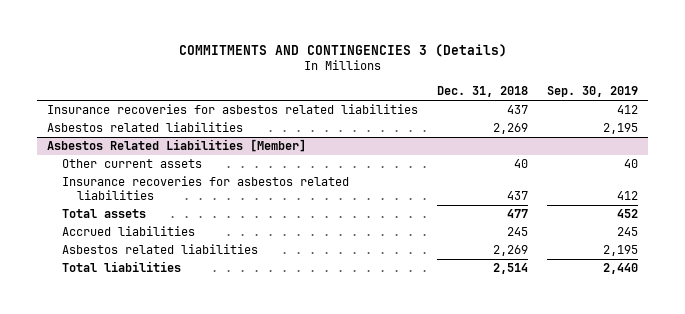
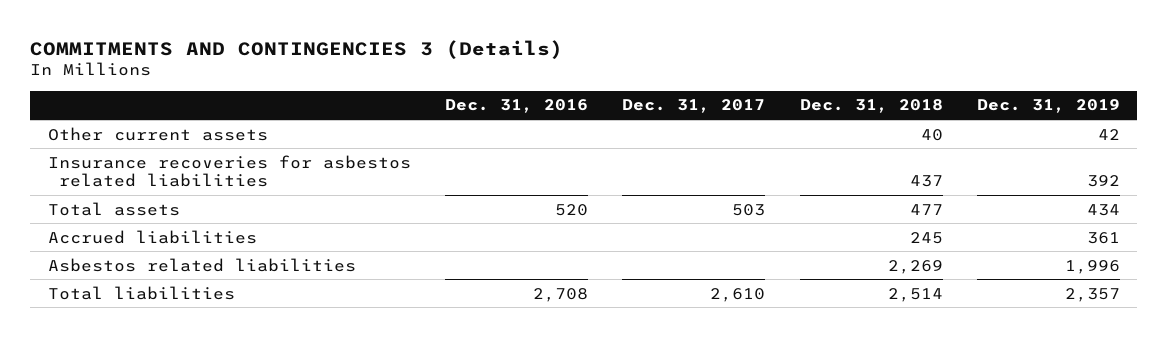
- | Dec. 31, 2018 | Sep. 30, 2019
+ | Dec. 31, 2016 | Dec. 31, 2017 | Dec. 31, 2018 | Dec. 31, 2019
- Insurance recoveries for asbestos related liabilities | 437 | 412
- Asbestos related liabilities | 2,269 | 2,195
- Asbestos Related Liabilities [Member]

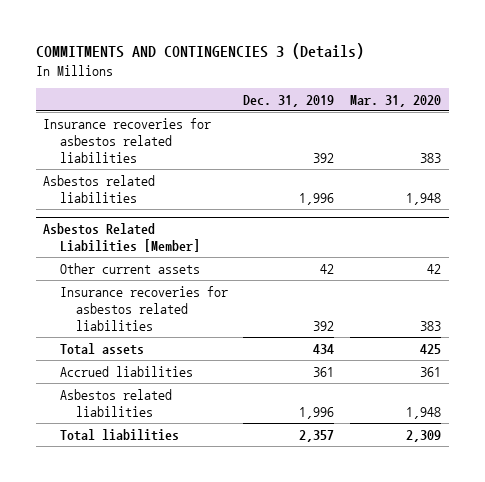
- | Dec. 31, 2016 | Dec. 31, 2017 | Dec. 31, 2018 | Dec. 31, 2019
+ | Dec. 31, 2019 | Mar. 31, 2020
+ Insurance recoveries for asbestos related liabilities | 392 | 383
+ Asbestos related liabilities | 1,996 | 1,948
+ Asbestos Related Liabilities [Member]

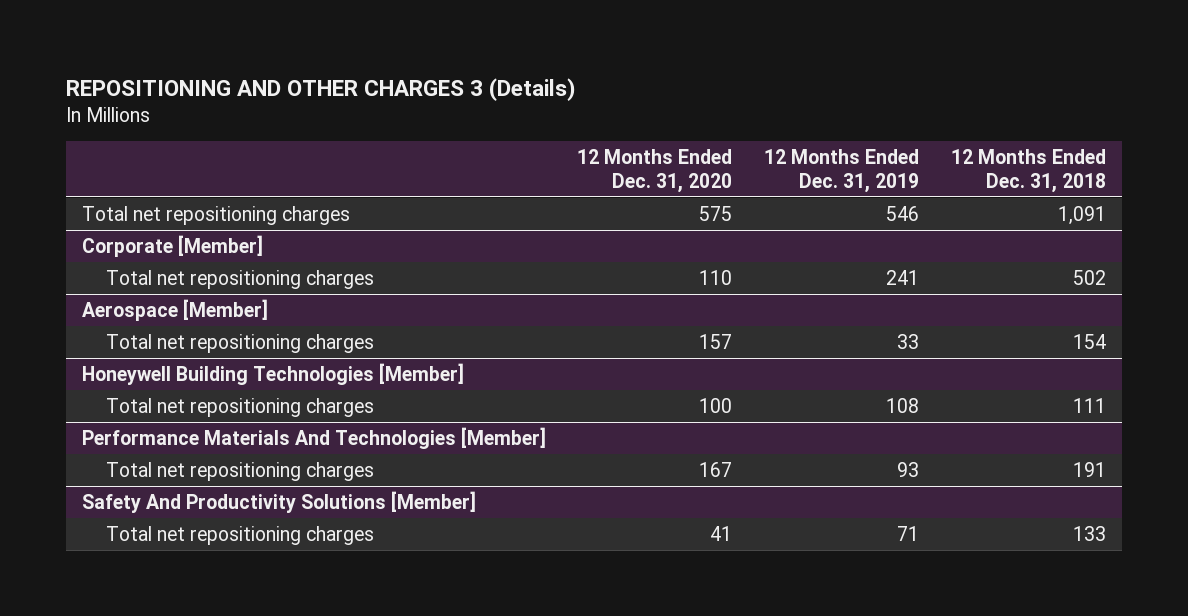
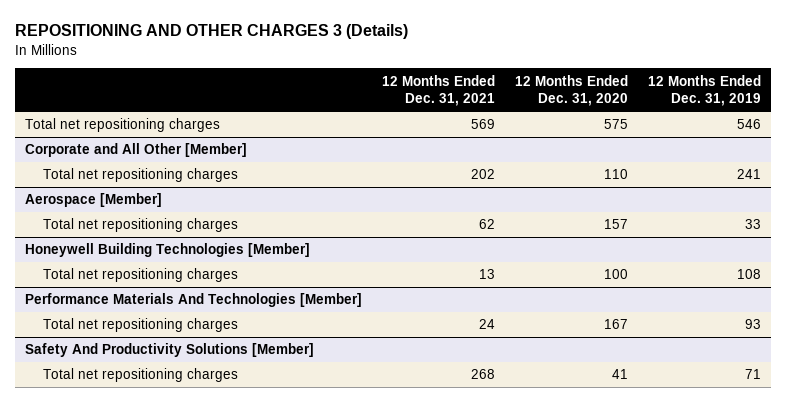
- | 12 Months Ended Dec. 31, 2020 | 12 Months Ended Dec. 31, 2019 | 12 Months Ended Dec. 31, 2018
+ | 12 Months Ended Dec. 31, 2021 | 12 Months Ended Dec. 31, 2020 | 12 Months Ended Dec. 31, 2019
- Corporate [Member]
+ Corporate and All Other [Member]

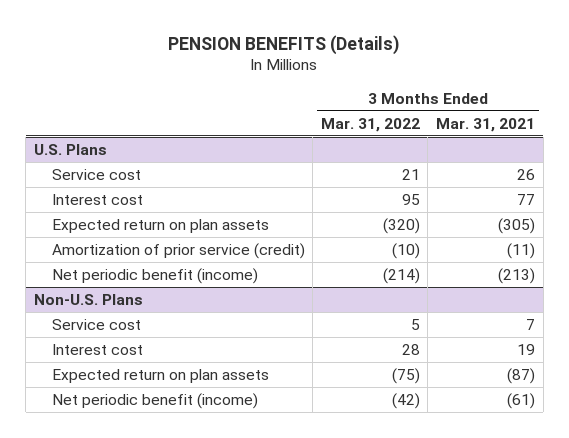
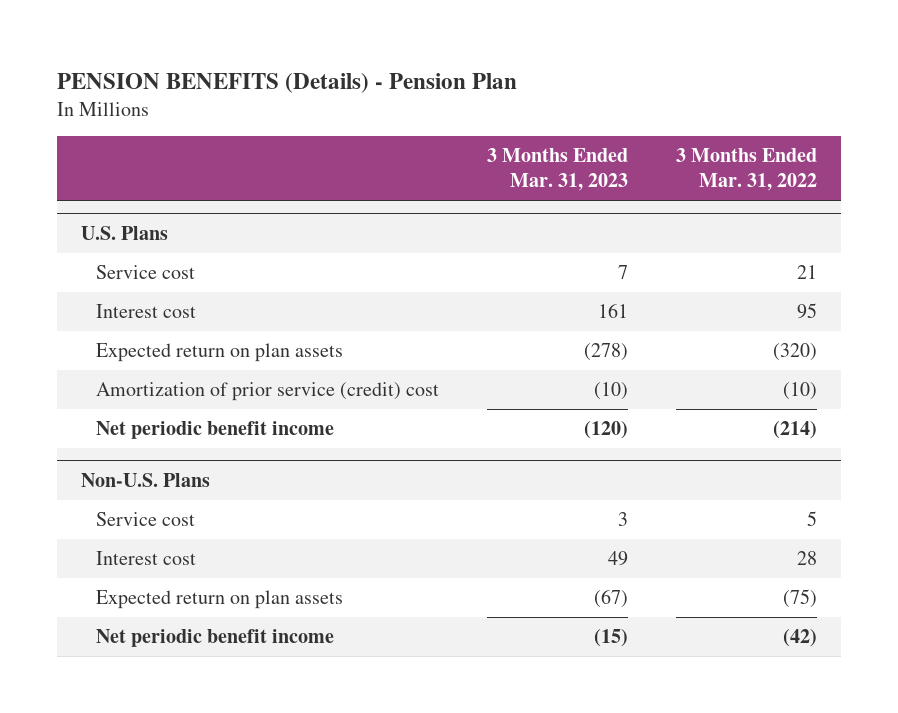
- PENSION BENEFITS (Details)
+ PENSION BENEFITS (Details) - Pension Plan
- | 3 Months Ended Mar. 31, 2022 | 3 Months Ended Mar. 31, 2021
+ | 3 Months Ended Mar. 31, 2023 | 3 Months Ended Mar. 31, 2022
@ U.S. Plans
- Amortization of prior service (credit) | (10) | (11)
- Net periodic benefit (income) | (214) | (213)
+ Amortization of prior service (credit) cost | (10) | (10)
+ Net periodic benefit income | (120) | (214)
@ Non-U.S. Plans
- Net periodic benefit (income) | (42) | (61)
+ Net periodic benefit income | (15) | (42)

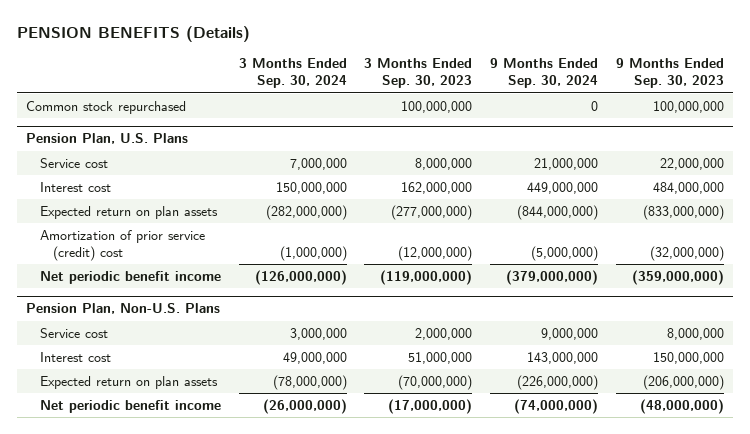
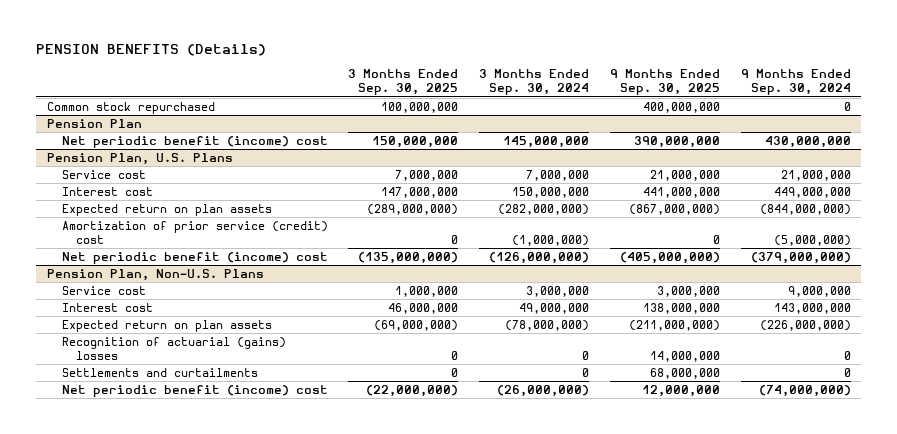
- | 3 Months Ended Sep. 30, 2024 | 3 Months Ended Sep. 30, 2023 | 9 Months Ended Sep. 30, 2024 | 9 Months Ended Sep. 30, 2023
+ | 3 Months Ended Sep. 30, 2025 | 3 Months Ended Sep. 30, 2024 | 9 Months Ended Sep. 30, 2025 | 9 Months Ended Sep. 30, 2024
+ Pension Plan
+ Net periodic benefit (income) cost | 150,000,000 | 145,000,000 | 390,000,000 | 430,000,000
@ Pension Plan, U.S. Plans
- Net periodic benefit income | (126,000,000) | (119,000,000) | (379,000,000) | (359,000,000)
+ Net periodic benefit (income) cost | (135,000,000) | (126,000,000) | (405,000,000) | (379,000,000)
@ Pension Plan, Non-U.S. Plans
- Net periodic benefit income | (26,000,000) | (17,000,000) | (74,000,000) | (48,000,000)
+ Recognition of actuarial (gains) losses | 0 | 0 | 14,000,000 | 0
+ Settlements and curtailments | 0 | 0 | 68,000,000 | 0
+ Net periodic benefit (income) cost | (22,000,000) | (26,000,000) | 12,000,000 | (74,000,000)

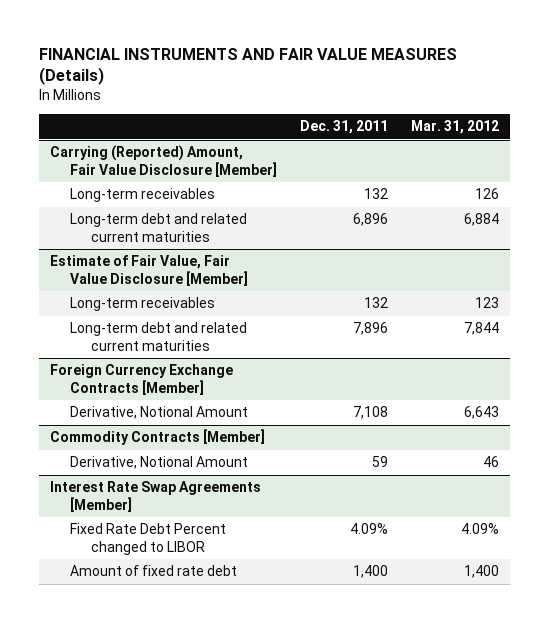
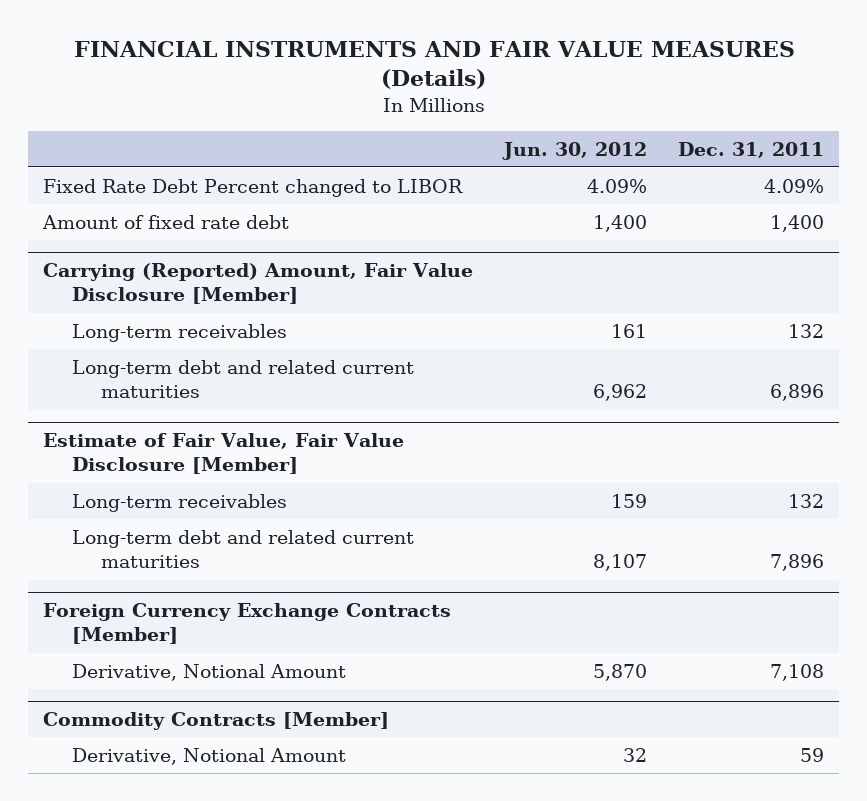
- | Dec. 31, 2011 | Mar. 31, 2012
+ | Jun. 30, 2012 | Dec. 31, 2011
+ Fixed Rate Debt Percent changed to LIBOR | 4.09% | 4.09%
+ Amount of fixed rate debt | 1,400 | 1,400
- Interest Rate Swap Agreements [Member]
- Fixed Rate Debt Percent changed to LIBOR | 4.09% | 4.09%
- Amount of fixed rate debt | 1,400 | 1,400

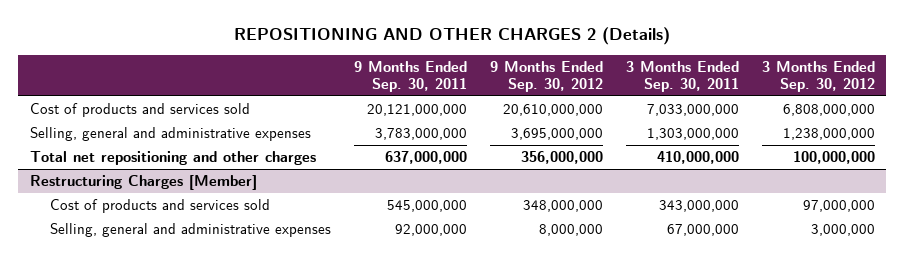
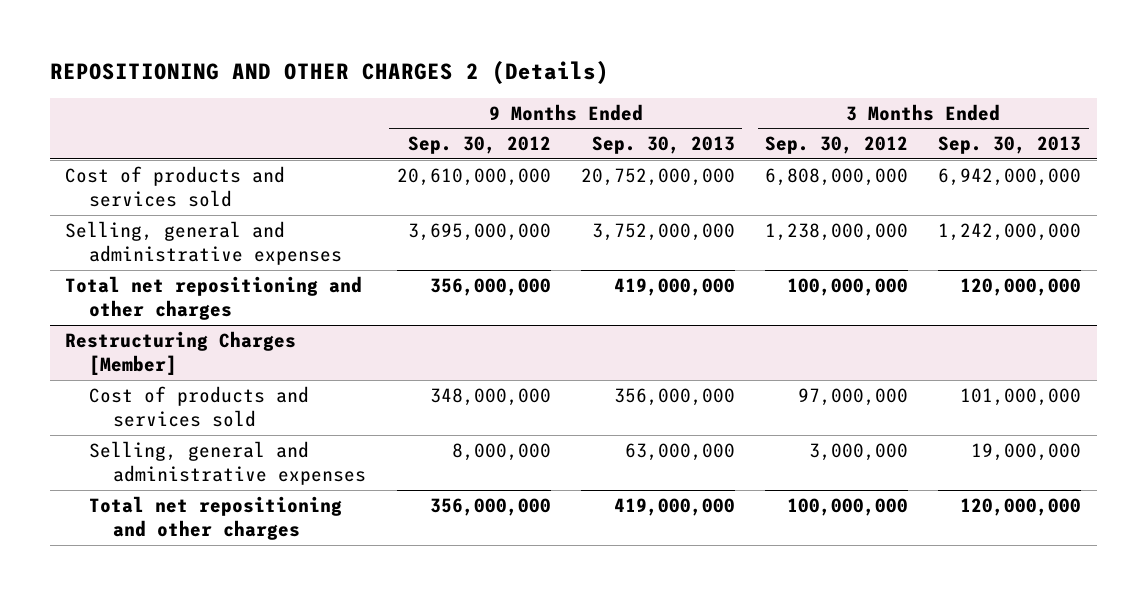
- | 9 Months Ended Sep. 30, 2011 | 9 Months Ended Sep. 30, 2012 | 3 Months Ended Sep. 30, 2011 | 3 Months Ended Sep. 30, 2012
+ | 9 Months Ended Sep. 30, 2012 | 9 Months Ended Sep. 30, 2013 | 3 Months Ended Sep. 30, 2012 | 3 Months Ended Sep. 30, 2013
@ Restructuring Charges [Member]
+ Total net repositioning and other charges | 356,000,000 | 419,000,000 | 100,000,000 | 120,000,000

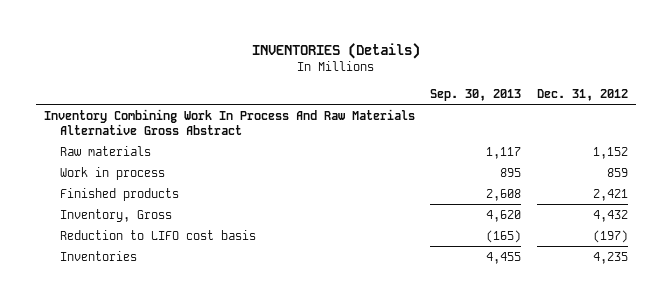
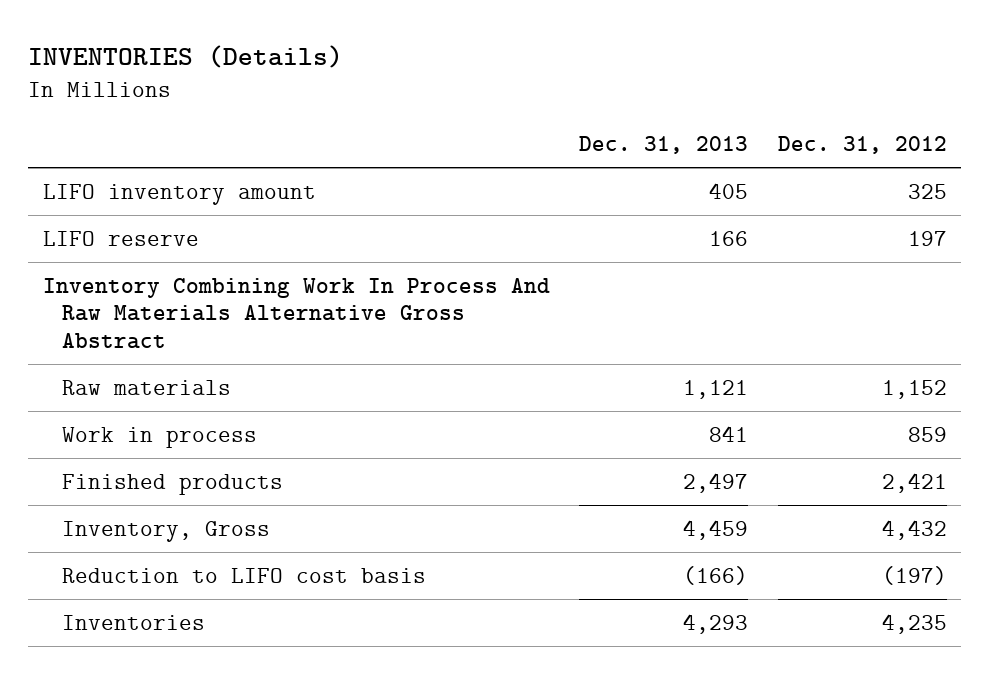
- | Sep. 30, 2013 | Dec. 31, 2012
+ | Dec. 31, 2013 | Dec. 31, 2012
+ LIFO inventory amount | 405 | 325
+ LIFO reserve | 166 | 197

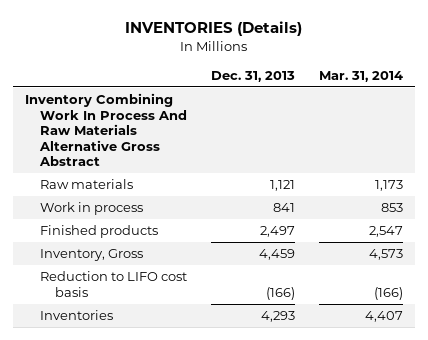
- | Dec. 31, 2013 | Dec. 31, 2012
+ | Dec. 31, 2013 | Mar. 31, 2014
- LIFO inventory amount | 405 | 325
- LIFO reserve | 166 | 197

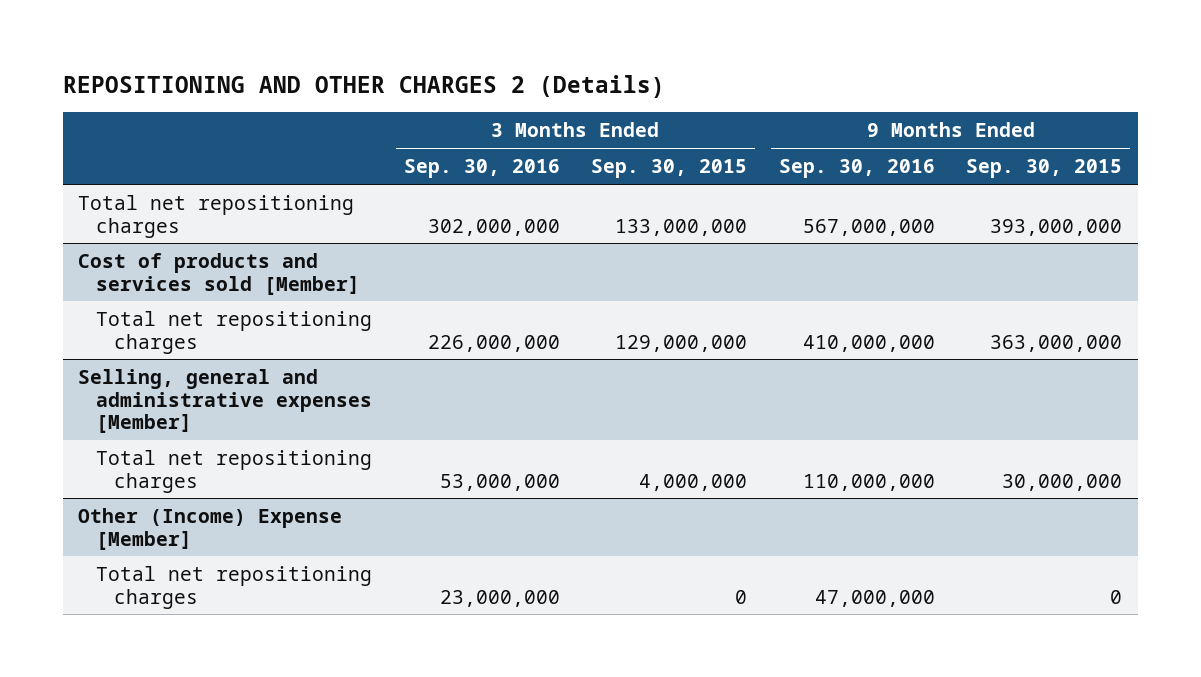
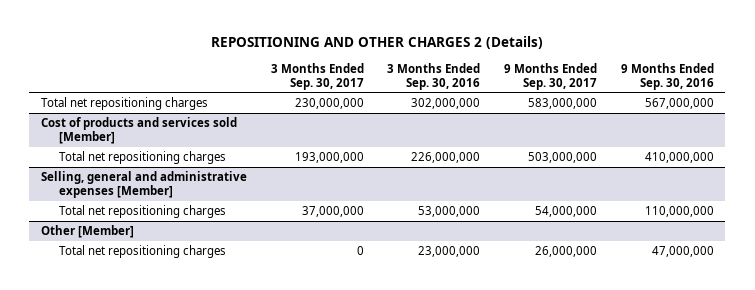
- | 3 Months Ended Sep. 30, 2016 | 3 Months Ended Sep. 30, 2015 | 9 Months Ended Sep. 30, 2016 | 9 Months Ended Sep. 30, 2015
+ | 3 Months Ended Sep. 30, 2017 | 3 Months Ended Sep. 30, 2016 | 9 Months Ended Sep. 30, 2017 | 9 Months Ended Sep. 30, 2016
- Other (Income) Expense [Member]
+ Other [Member]

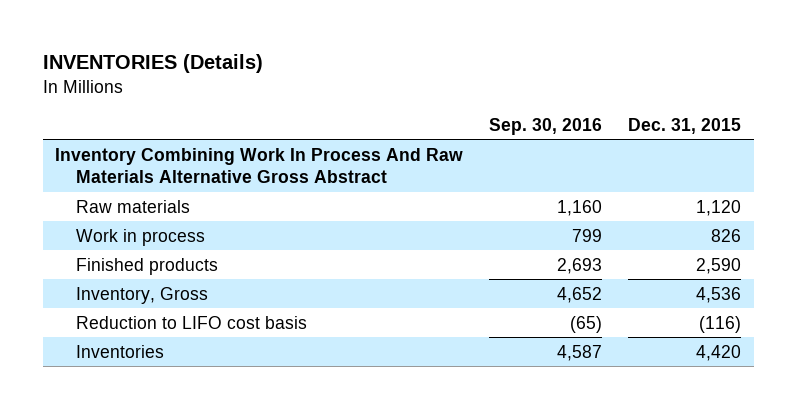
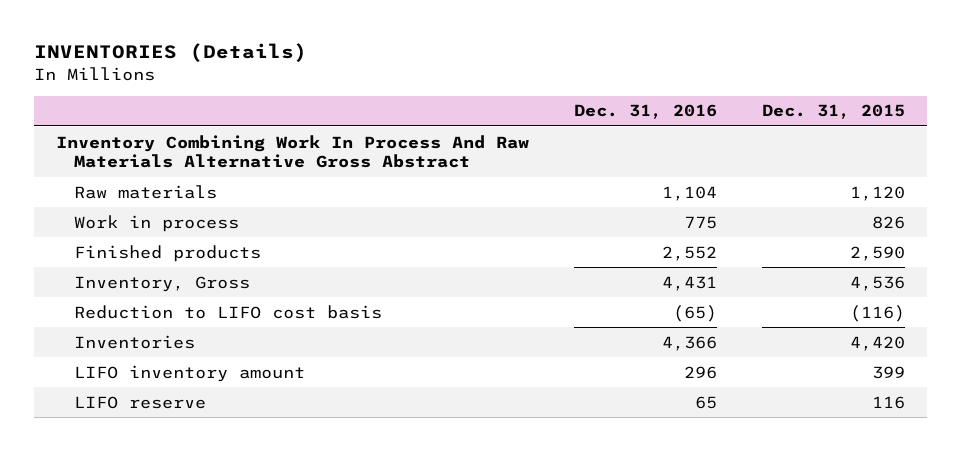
- | Sep. 30, 2016 | Dec. 31, 2015
+ | Dec. 31, 2016 | Dec. 31, 2015
+ LIFO inventory amount | 296 | 399
+ LIFO reserve | 65 | 116

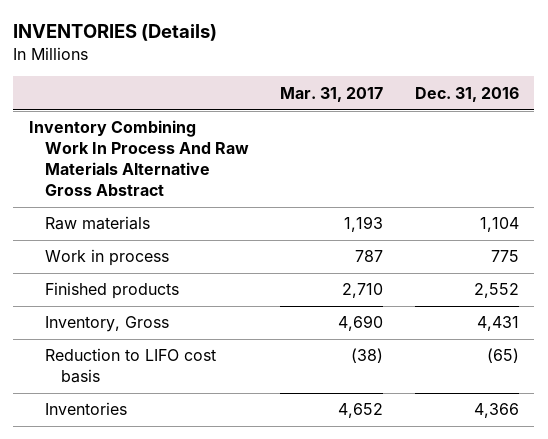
- | Dec. 31, 2016 | Dec. 31, 2015
+ | Mar. 31, 2017 | Dec. 31, 2016
- LIFO inventory amount | 296 | 399
- LIFO reserve | 65 | 116

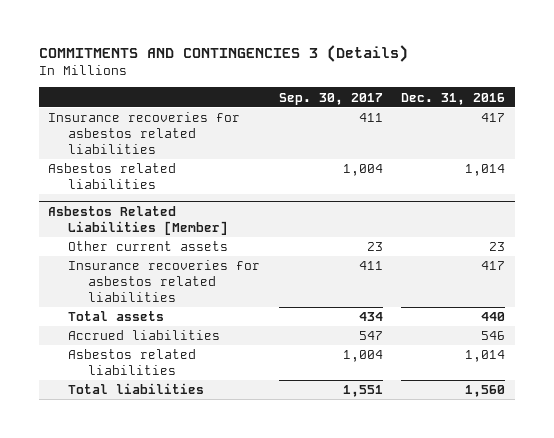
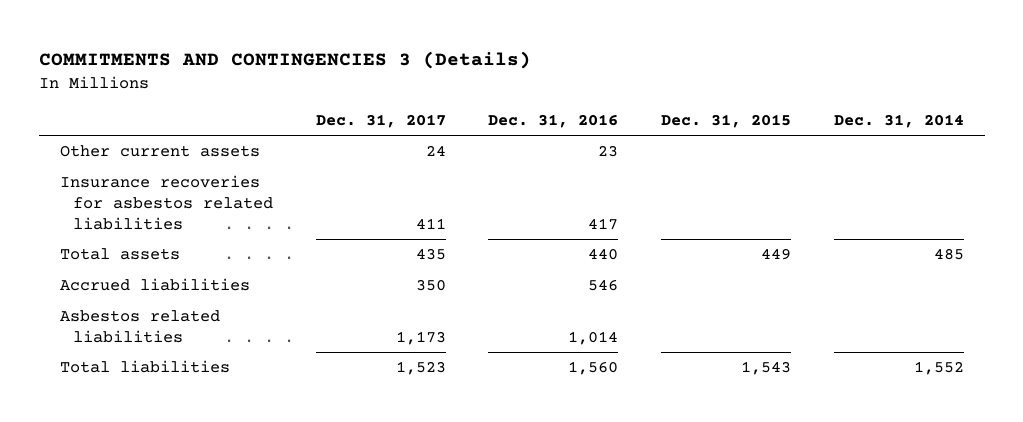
- | Sep. 30, 2017 | Dec. 31, 2016
+ | Dec. 31, 2017 | Dec. 31, 2016 | Dec. 31, 2015 | Dec. 31, 2014
- Insurance recoveries for asbestos related liabilities | 411 | 417
- Asbestos related liabilities | 1,004 | 1,014
- Asbestos Related Liabilities [Member]

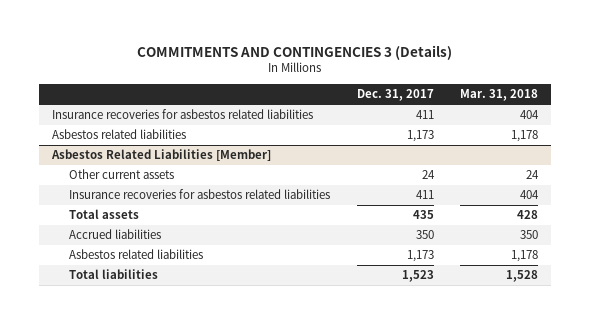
- | Dec. 31, 2017 | Dec. 31, 2016 | Dec. 31, 2015 | Dec. 31, 2014
+ | Dec. 31, 2017 | Mar. 31, 2018
+ Insurance recoveries for asbestos related liabilities | 411 | 404
+ Asbestos related liabilities | 1,173 | 1,178
+ Asbestos Related Liabilities [Member]

